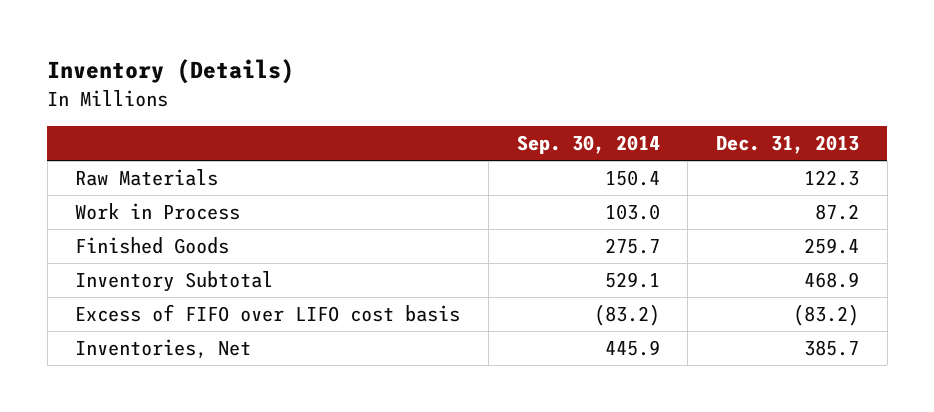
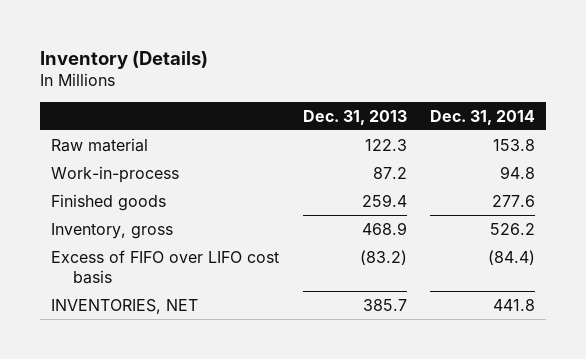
- | Sep. 30, 2014 | Dec. 31, 2013
+ | Dec. 31, 2013 | Dec. 31, 2014
- Raw Materials | 150.4 | 122.3
- Work in Process | 103.0 | 87.2
- Finished Goods | 275.7 | 259.4
- Inventory Subtotal | 529.1 | 468.9
+ Raw material | 122.3 | 153.8
+ Work-in-process | 87.2 | 94.8
+ Finished goods | 259.4 | 277.6
+ Inventory, gross | 468.9 | 526.2
- Inventories, Net | 445.9 | 385.7
+ INVENTORIES, NET | 385.7 | 441.8

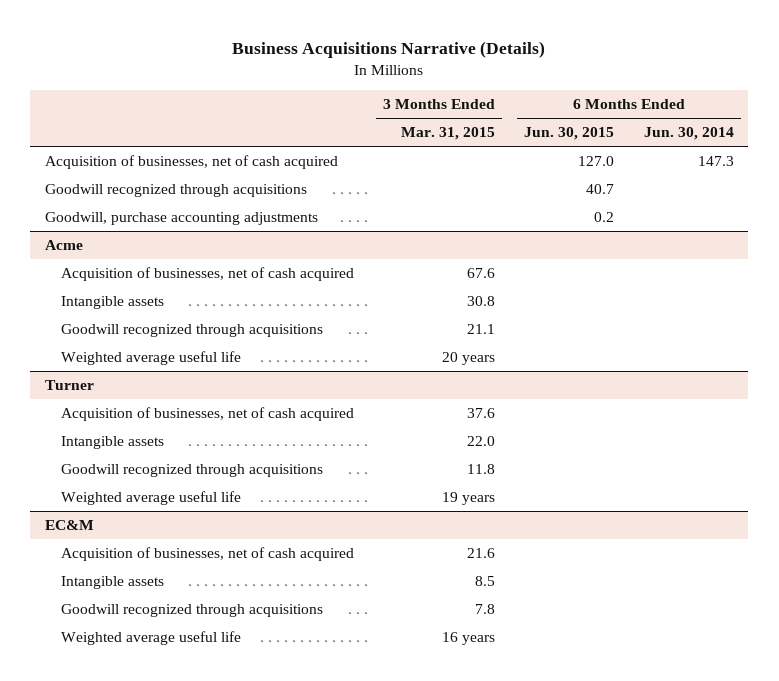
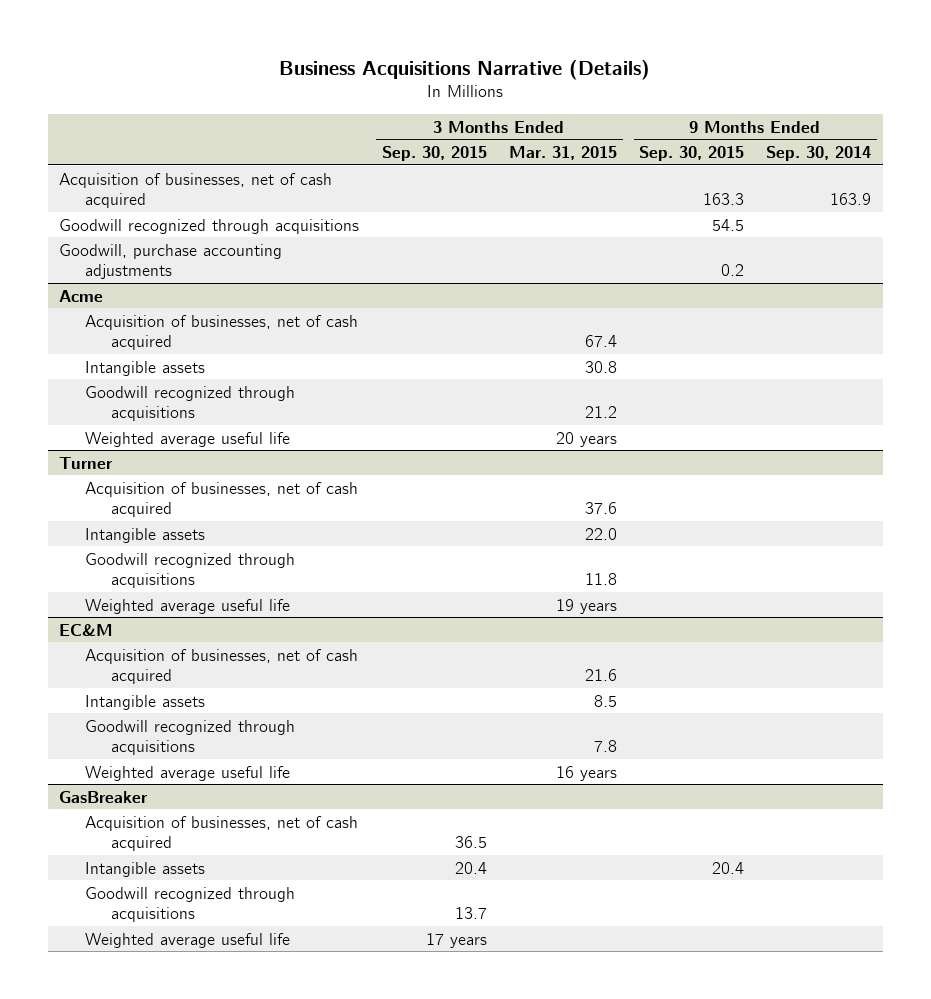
- | 3 Months Ended Mar. 31, 2015 | 6 Months Ended Jun. 30, 2015 | 6 Months Ended Jun. 30, 2014
+ | 3 Months Ended Sep. 30, 2015 | 3 Months Ended Mar. 31, 2015 | 9 Months Ended Sep. 30, 2015 | 9 Months Ended Sep. 30, 2014
@ Acme
- Acquisition of businesses, net of cash acquired | 67.6 | |
+ Acquisition of businesses, net of cash acquired | | 67.4 | |
- Goodwill recognized through acquisitions | 21.1 | |
+ Goodwill recognized through acquisitions | | 21.2 | |
+ GasBreaker
+ Acquisition of businesses, net of cash acquired | 36.5 | | |
+ Intangible assets | 20.4 | | 20.4 |
+ Goodwill recognized through acquisitions | 13.7 | | |
+ Weighted average useful life | 17 years | | |

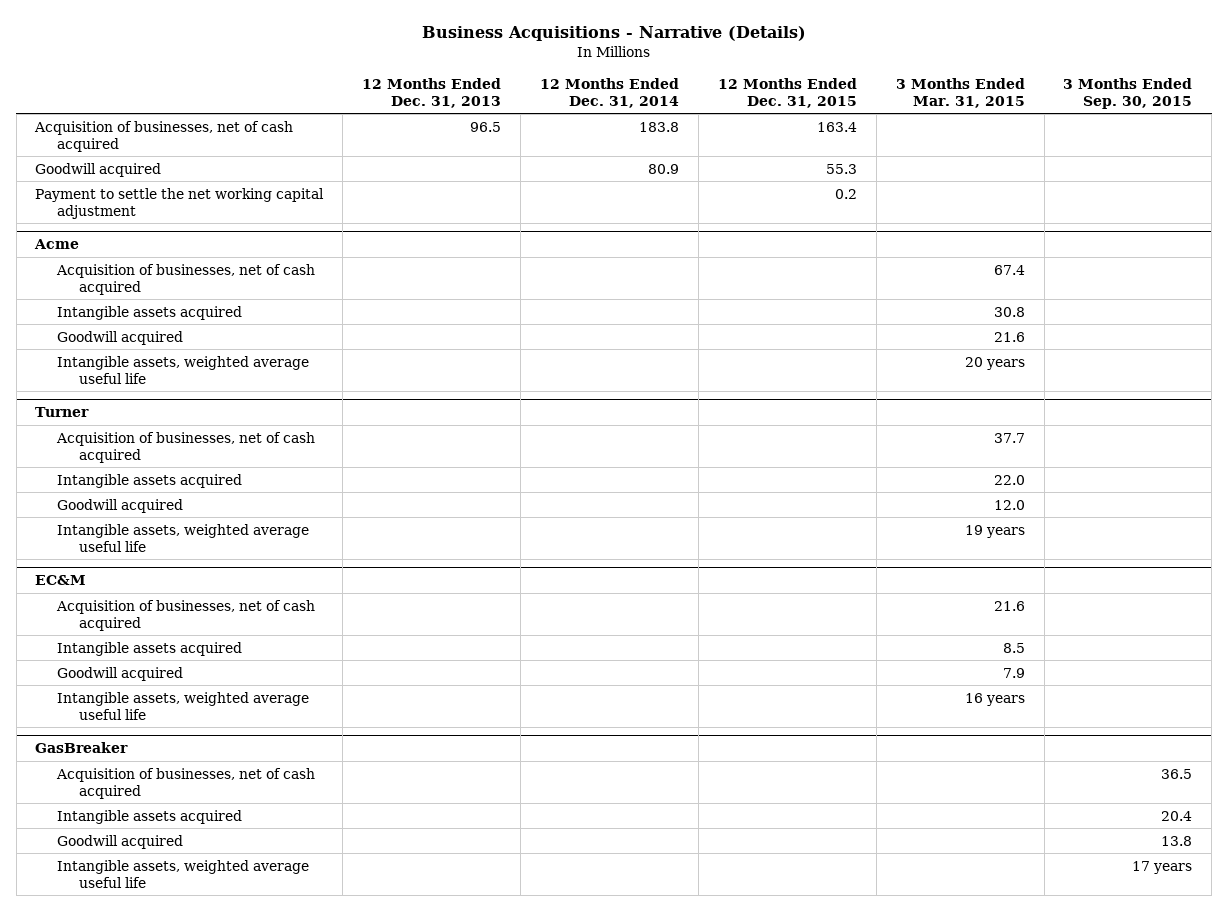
- Business Acquisitions Narrative (Details)
+ Business Acquisitions - Narrative (Details)
- | 3 Months Ended Sep. 30, 2015 | 3 Months Ended Mar. 31, 2015 | 9 Months Ended Sep. 30, 2015 | 9 Months Ended Sep. 30, 2014
+ | 12 Months Ended Dec. 31, 2013 | 12 Months Ended Dec. 31, 2014 | 12 Months Ended Dec. 31, 2015 | 3 Months Ended Mar. 31, 2015 | 3 Months Ended Sep. 30, 2015
- Goodwill recognized through acquisitions | | | 54.5 |
- Goodwill, purchase accounting adjustments | | | 0.2 |
+ Goodwill acquired | | 80.9 | 55.3 | |
+ Payment to settle the net working capital adjustment | | | 0.2 | |
@ Acme
- Intangible assets | | 30.8 | |
- Goodwill recognized through acquisitions | | 21.2 | |
- Weighted average useful life | | 20 years | |
+ Intangible assets acquired | | | | 30.8 |
+ Goodwill acquired | | | | 21.6 |
+ Intangible assets, weighted average useful life | | | | 20 years |
@ Turner
- Acquisition of businesses, net of cash acquired | | 37.6 | |
- Intangible assets | | 22.0 | |
- Goodwill recognized through acquisitions | | 11.8 | |
- Weighted average useful life | | 19 years | |
+ Acquisition of businesses, net of cash acquired | | | | 37.7 |
+ Intangible assets acquired | | | | 22.0 |
+ Goodwill acquired | | | | 12.0 |
+ Intangible assets, weighted average useful life | | | | 19 years |
@ EC&M
- Intangible assets | | 8.5 | |
- Goodwill recognized through acquisitions | | 7.8 | |
- Weighted average useful life | | 16 years | |
+ Intangible assets acquired | | | | 8.5 |
+ Goodwill acquired | | | | 7.9 |
+ Intangible assets, weighted average useful life | | | | 16 years |
@ GasBreaker
- Intangible assets | 20.4 | | 20.4 |
- Goodwill recognized through acquisitions | 13.7 | | |
- Weighted average useful life | 17 years | | |
+ Intangible assets acquired | | | | | 20.4
+ Goodwill acquired | | | | | 13.8
+ Intangible assets, weighted average useful life | | | | | 17 years

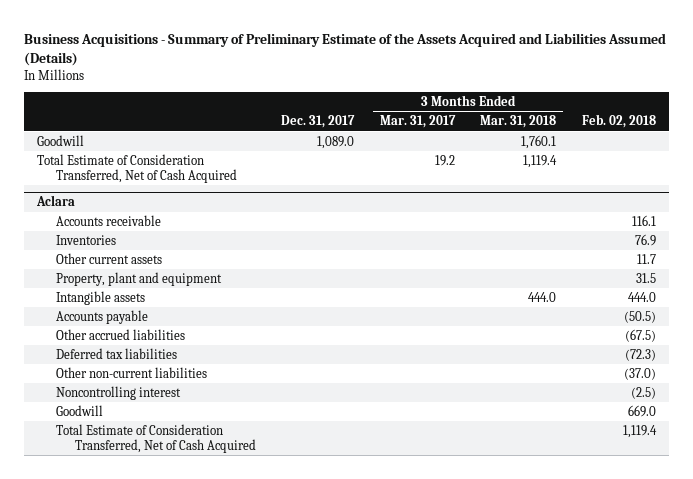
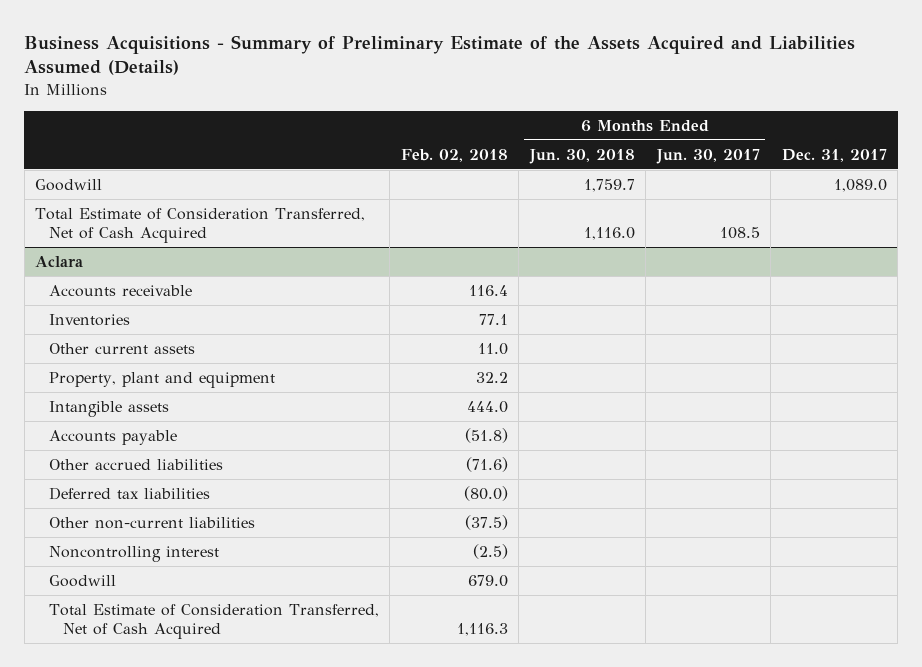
- | Dec. 31, 2017 | 3 Months Ended Mar. 31, 2017 | 3 Months Ended Mar. 31, 2018 | Feb. 02, 2018
+ | Feb. 02, 2018 | 6 Months Ended Jun. 30, 2018 | 6 Months Ended Jun. 30, 2017 | Dec. 31, 2017
@ Aclara
- Accounts receivable | | | | 116.1
- Inventories | | | | 76.9
- Other current assets | | | | 11.7
- Property, plant and equipment | | | | 31.5
+ Accounts receivable | 116.4 | | |
+ Inventories | 77.1 | | |
+ Other current assets | 11.0 | | |
+ Property, plant and equipment | 32.2 | | |
- Accounts payable | | | | (50.5)
- Other accrued liabilities | | | | (67.5)
- Deferred tax liabilities | | | | (72.3)
- Other non-current liabilities | | | | (37.0)
+ Accounts payable | (51.8) | | |
+ Other accrued liabilities | (71.6) | | |
+ Deferred tax liabilities | (80.0) | | |
+ Other non-current liabilities | (37.5) | | |
- Goodwill | | | | 669.0
- Total Estimate of Consideration Transferred, Net of Cash Acquired | | | | 1,119.4
+ Goodwill | 679.0 | | |
+ Total Estimate of Consideration Transferred, Net of Cash Acquired | 1,116.3 | | |

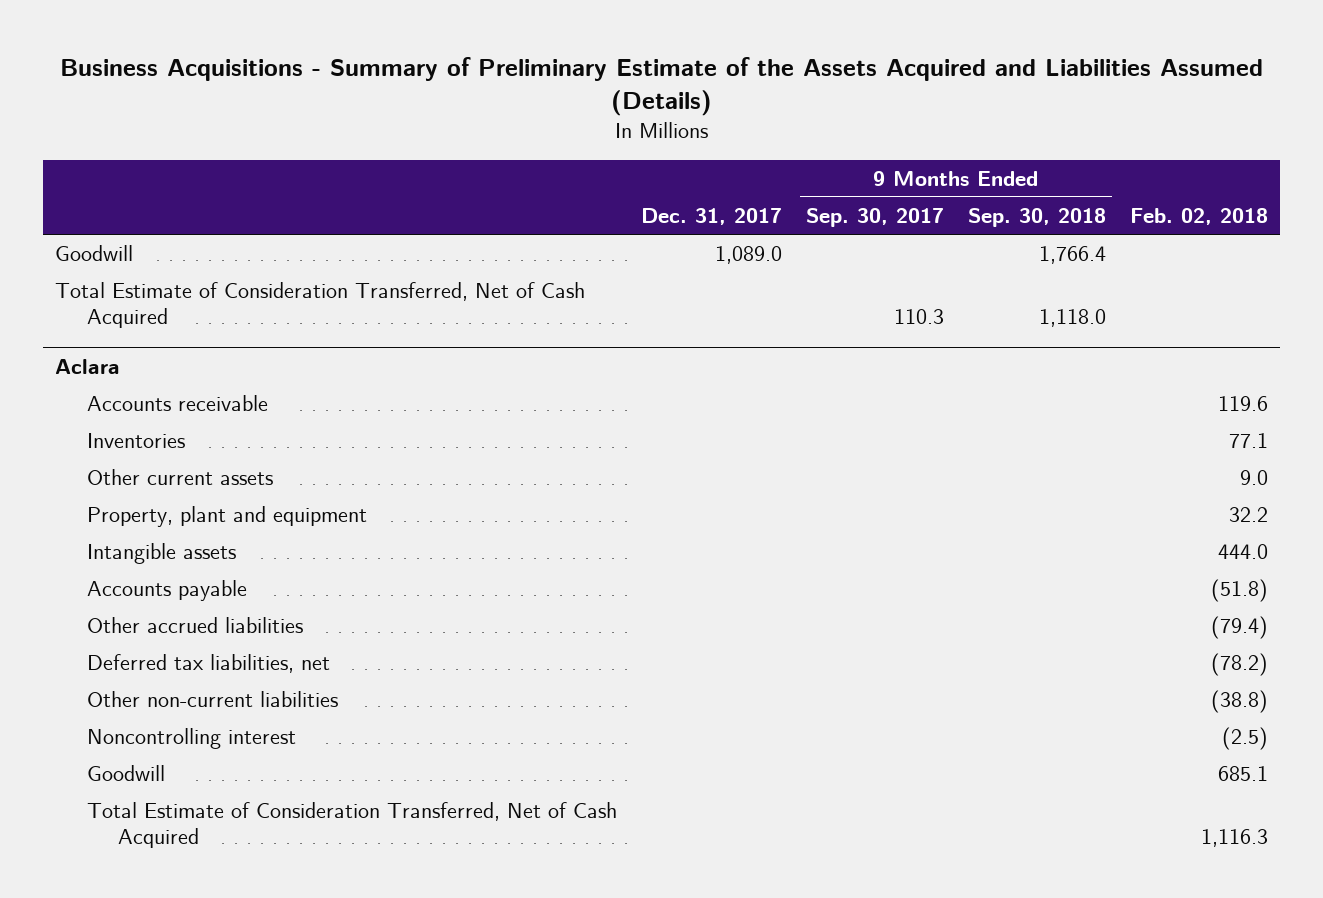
- | Feb. 02, 2018 | 6 Months Ended Jun. 30, 2018 | 6 Months Ended Jun. 30, 2017 | Dec. 31, 2017
+ | Dec. 31, 2017 | 9 Months Ended Sep. 30, 2017 | 9 Months Ended Sep. 30, 2018 | Feb. 02, 2018
@ Aclara
- Accounts receivable | 116.4 | | |
+ Accounts receivable | | | | 119.6
- Other current assets | 11.0 | | |
+ Other current assets | | | | 9.0
- Other accrued liabilities | (71.6) | | |
- Deferred tax liabilities | (80.0) | | |
- Other non-current liabilities | (37.5) | | |
+ Other accrued liabilities | | | | (79.4)
+ Deferred tax liabilities, net | | | | (78.2)
+ Other non-current liabilities | | | | (38.8)
- Goodwill | 679.0 | | |
+ Goodwill | | | | 685.1

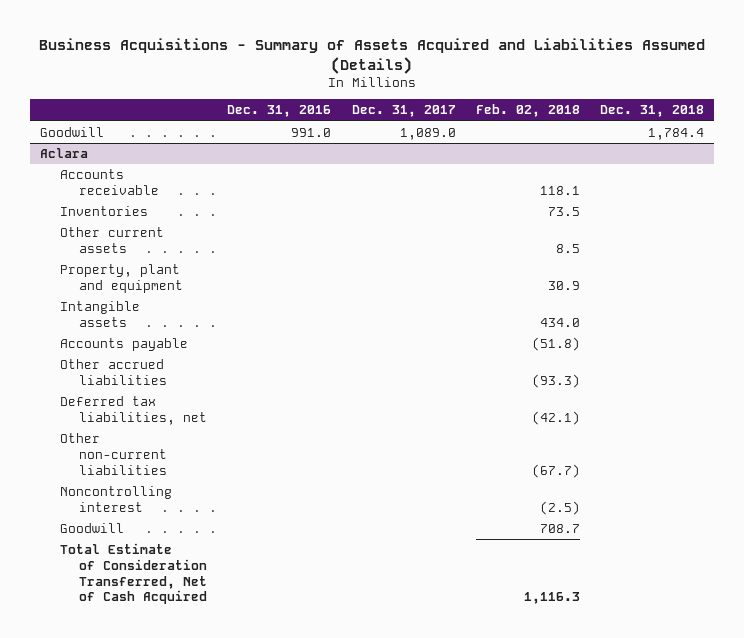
- Business Acquisitions - Summary of Preliminary Estimate of the Assets Acquired and Liabilities Assumed (Details)
+ Business Acquisitions - Summary of Assets Acquired and Liabilities Assumed (Details)
- | Dec. 31, 2017 | 9 Months Ended Sep. 30, 2017 | 9 Months Ended Sep. 30, 2018 | Feb. 02, 2018
+ | Dec. 31, 2016 | Dec. 31, 2017 | Feb. 02, 2018 | Dec. 31, 2018
- Total Estimate of Consideration Transferred, Net of Cash Acquired | | 110.3 | 1,118.0 |
@ Aclara
- Accounts receivable | | | | 119.6
- Inventories | | | | 77.1
- Other current assets | | | | 9.0
- Property, plant and equipment | | | | 32.2
- Intangible assets | | | | 444.0
+ Accounts receivable | | | 118.1 |
+ Inventories | | | 73.5 |
+ Other current assets | | | 8.5 |
+ Property, plant and equipment | | | 30.9 |
+ Intangible assets | | | 434.0 |
- Other accrued liabilities | | | | (79.4)
- Deferred tax liabilities, net | | | | (78.2)
- Other non-current liabilities | | | | (38.8)
+ Other accrued liabilities | | | (93.3) |
+ Deferred tax liabilities, net | | | (42.1) |
+ Other non-current liabilities | | | (67.7) |
- Goodwill | | | | 685.1
+ Goodwill | | | 708.7 |

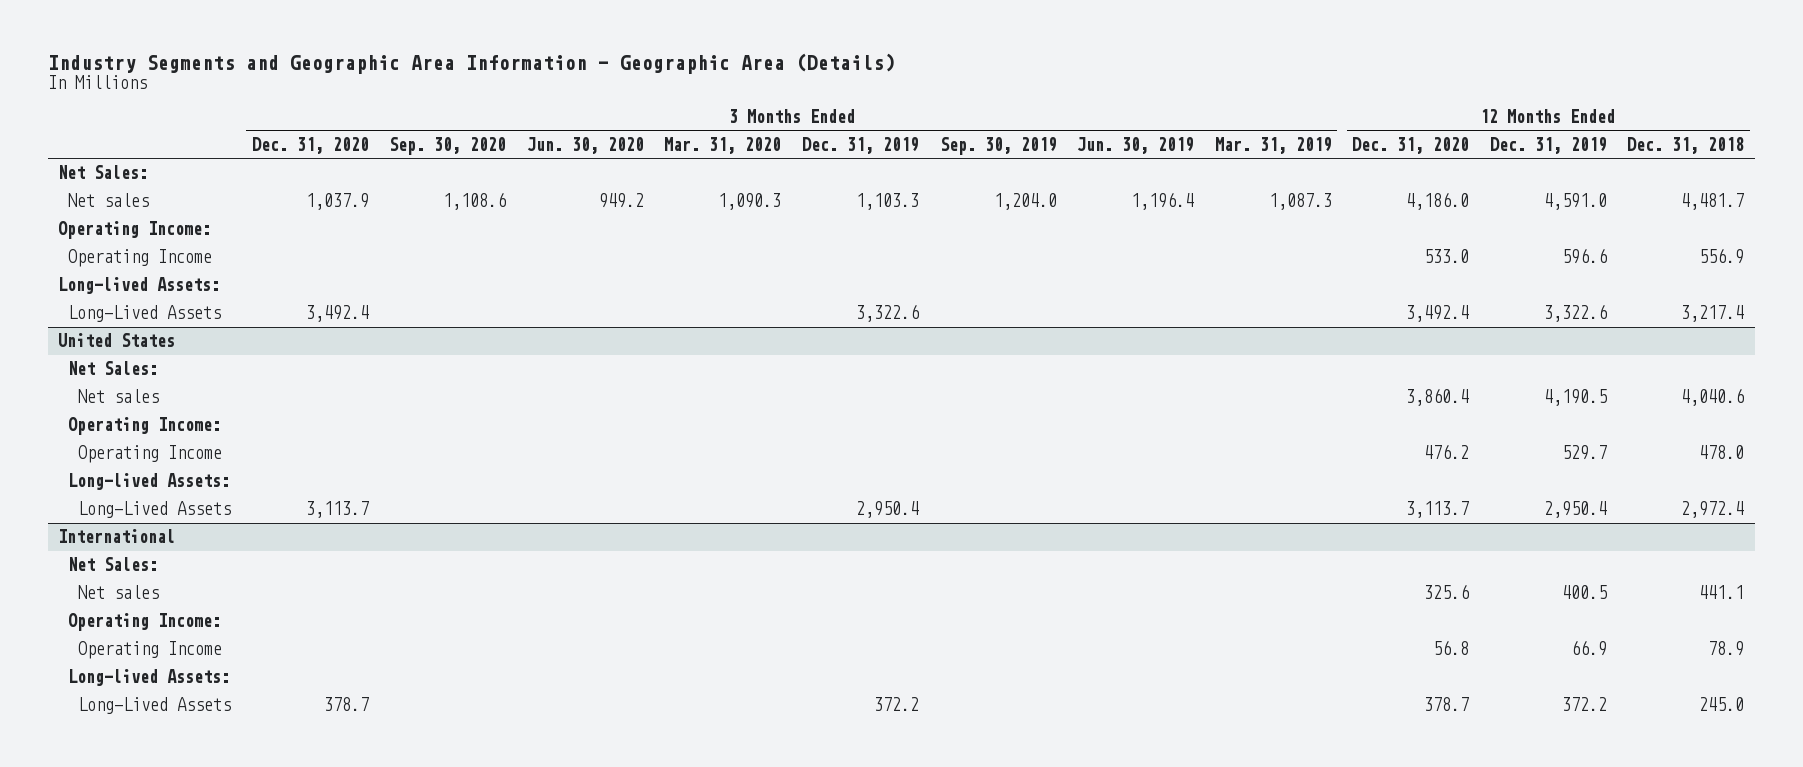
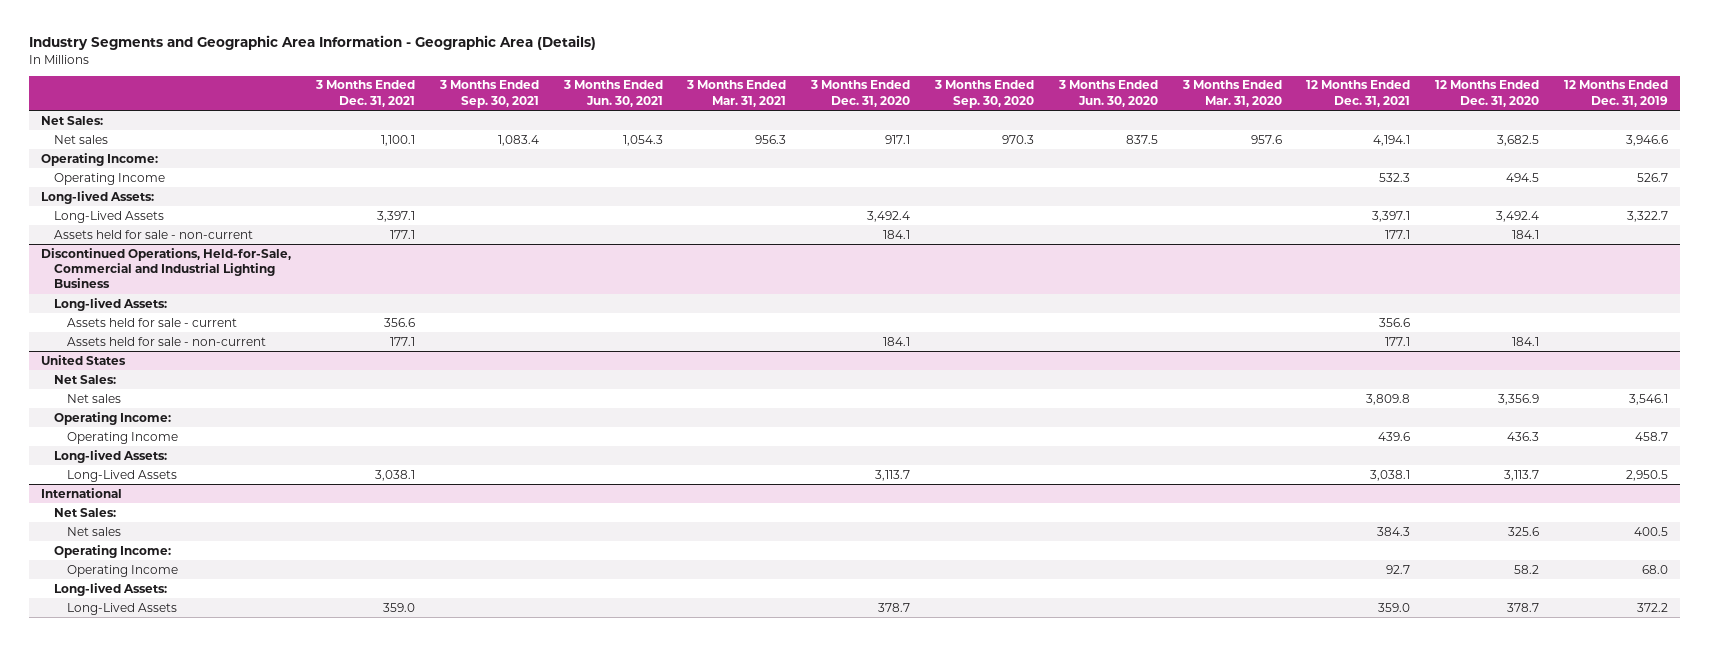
- | 3 Months Ended Dec. 31, 2020 | 3 Months Ended Sep. 30, 2020 | 3 Months Ended Jun. 30, 2020 | 3 Months Ended Mar. 31, 2020 | 3 Months Ended Dec. 31, 2019 | 3 Months Ended Sep. 30, 2019 | 3 Months Ended Jun. 30, 2019 | 3 Months Ended Mar. 31, 2019 | 12 Months Ended Dec. 31, 2020 | 12 Months Ended Dec. 31, 2019 | 12 Months Ended Dec. 31, 2018
+ | 3 Months Ended Dec. 31, 2021 | 3 Months Ended Sep. 30, 2021 | 3 Months Ended Jun. 30, 2021 | 3 Months Ended Mar. 31, 2021 | 3 Months Ended Dec. 31, 2020 | 3 Months Ended Sep. 30, 2020 | 3 Months Ended Jun. 30, 2020 | 3 Months Ended Mar. 31, 2020 | 12 Months Ended Dec. 31, 2021 | 12 Months Ended Dec. 31, 2020 | 12 Months Ended Dec. 31, 2019
- Net sales | 1,037.9 | 1,108.6 | 949.2 | 1,090.3 | 1,103.3 | 1,204.0 | 1,196.4 | 1,087.3 | 4,186.0 | 4,591.0 | 4,481.7
+ Net sales | 1,100.1 | 1,083.4 | 1,054.3 | 956.3 | 917.1 | 970.3 | 837.5 | 957.6 | 4,194.1 | 3,682.5 | 3,946.6
- Operating Income | | | | | | | | | 533.0 | 596.6 | 556.9
+ Operating Income | | | | | | | | | 532.3 | 494.5 | 526.7
- Long-Lived Assets | 3,492.4 | | | | 3,322.6 | | | | 3,492.4 | 3,322.6 | 3,217.4
+ Long-Lived Assets | 3,397.1 | | | | 3,492.4 | | | | 3,397.1 | 3,492.4 | 3,322.7
+ Assets held for sale - non-current | 177.1 | | | | 184.1 | | | | 177.1 | 184.1 |
+ Discontinued Operations, Held-for-Sale, Commercial and Industrial Lighting Business
+ Long-lived Assets:
+ Assets held for sale - current | 356.6 | | | | | | | | 356.6 | |
+ Assets held for sale - non-current | 177.1 | | | | 184.1 | | | | 177.1 | 184.1 |
@ United States
- Net sales | | | | | | | | | 3,860.4 | 4,190.5 | 4,040.6
+ Net sales | | | | | | | | | 3,809.8 | 3,356.9 | 3,546.1
- Operating Income | | | | | | | | | 476.2 | 529.7 | 478.0
+ Operating Income | | | | | | | | | 439.6 | 436.3 | 458.7
- Long-Lived Assets | 3,113.7 | | | | 2,950.4 | | | | 3,113.7 | 2,950.4 | 2,972.4
+ Long-Lived Assets | 3,038.1 | | | | 3,113.7 | | | | 3,038.1 | 3,113.7 | 2,950.5
@ International
- Operating Income | | | | | | | | | 56.8 | 66.9 | 78.9
+ Operating Income | | | | | | | | | 92.7 | 58.2 | 68.0

